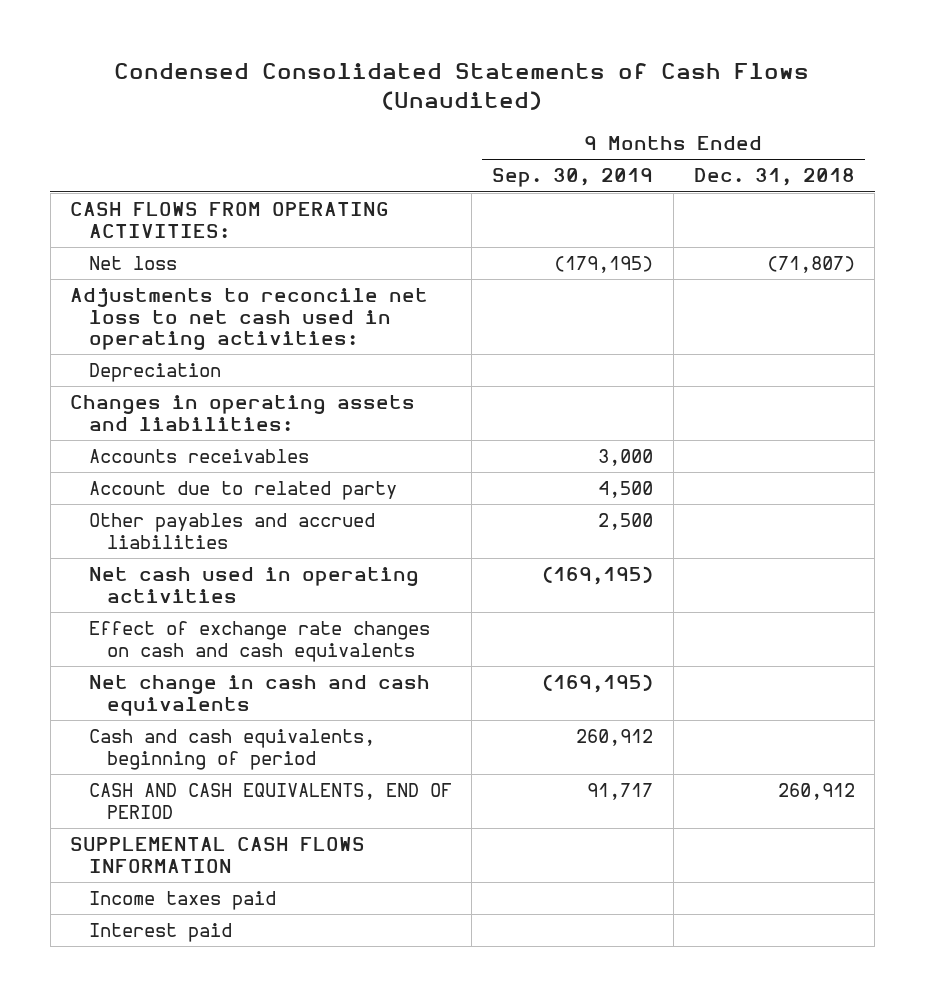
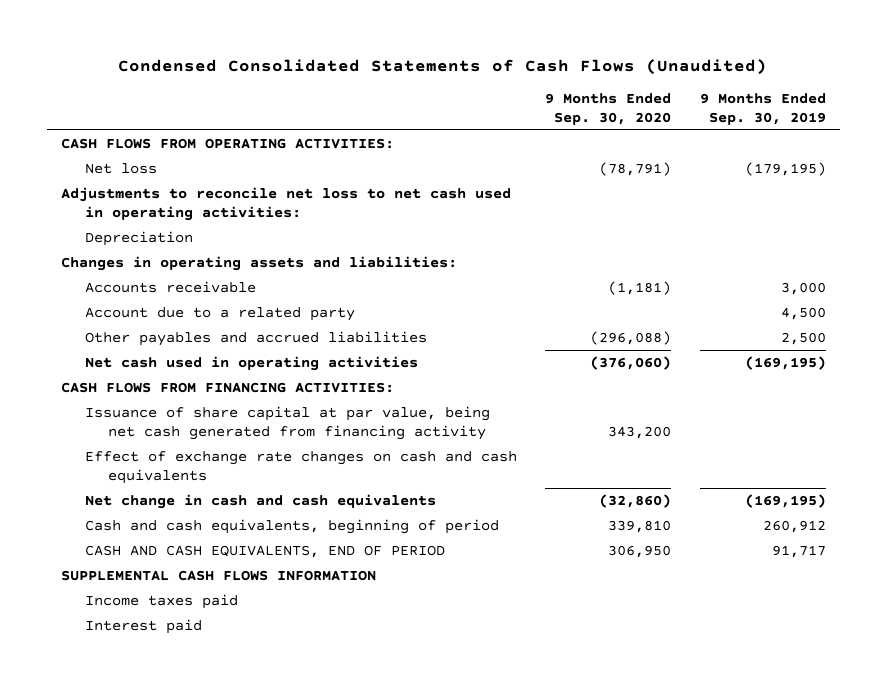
- | 9 Months Ended Sep. 30, 2019 | 9 Months Ended Dec. 31, 2018
+ | 9 Months Ended Sep. 30, 2020 | 9 Months Ended Sep. 30, 2019
- Accounts receivables | 3,000 |
- Account due to related party | 4,500 |
+ Accounts receivable | (1,181) | 3,000
+ Account due to a related party | | 4,500
+ CASH FLOWS FROM FINANCING ACTIVITIES:
+ Issuance of share capital at par value, being net cash generated from financing activity | 343,200 |

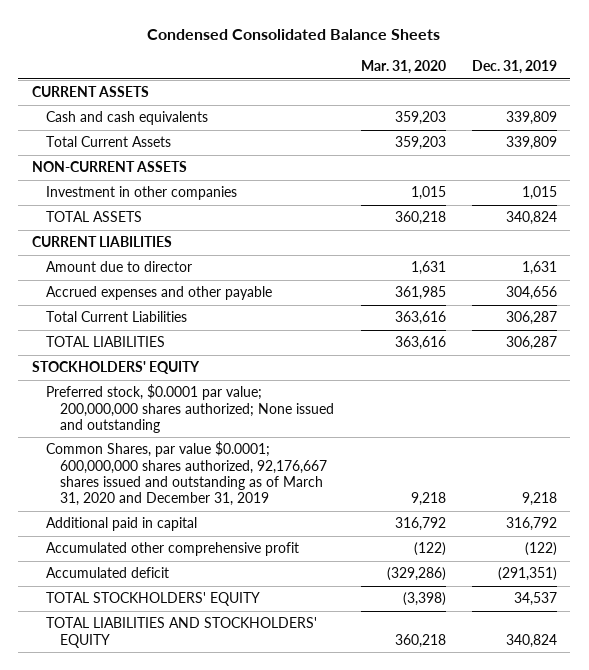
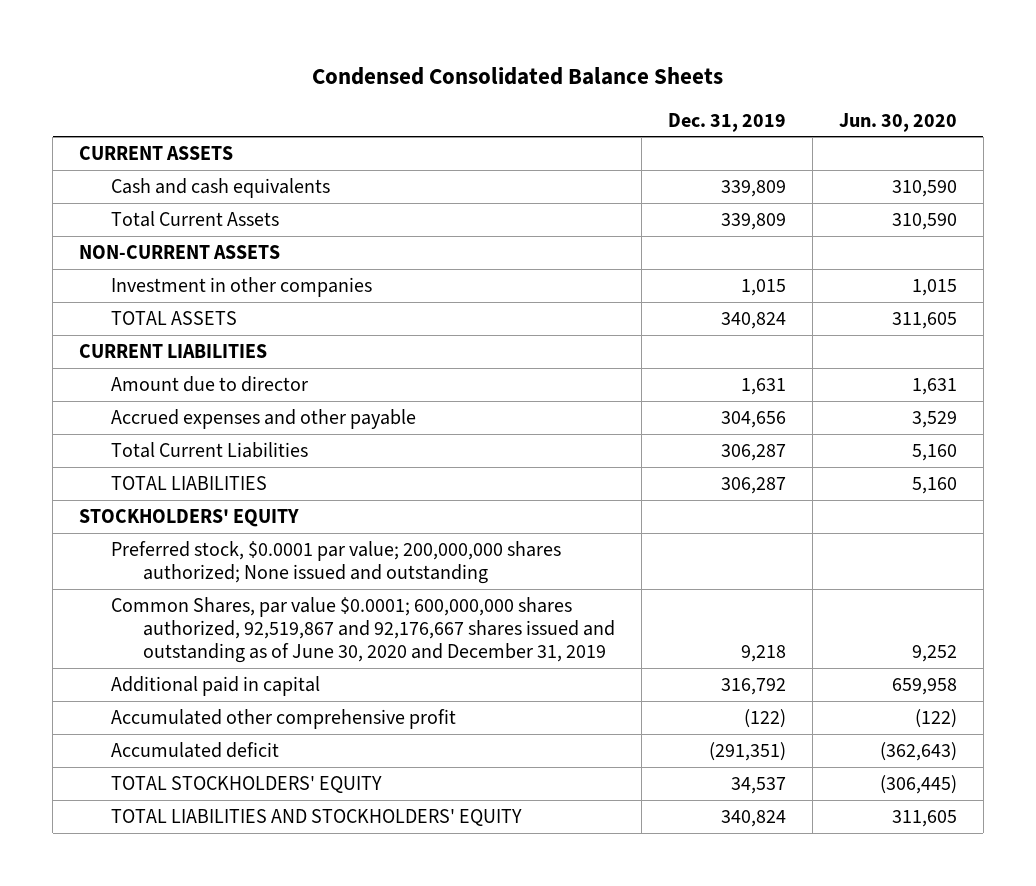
- | Mar. 31, 2020 | Dec. 31, 2019
+ | Dec. 31, 2019 | Jun. 30, 2020
- Common Shares, par value $0.0001; 600,000,000 shares authorized, 92,176,667 shares issued and outstanding as of March 31, 2020 and December 31, 2019 | 9,218 | 9,218
+ Common Shares, par value $0.0001; 600,000,000 shares authorized, 92,519,867 and 92,176,667 shares issued and outstanding as of June 30, 2020 and December 31, 2019 | 9,218 | 9,252

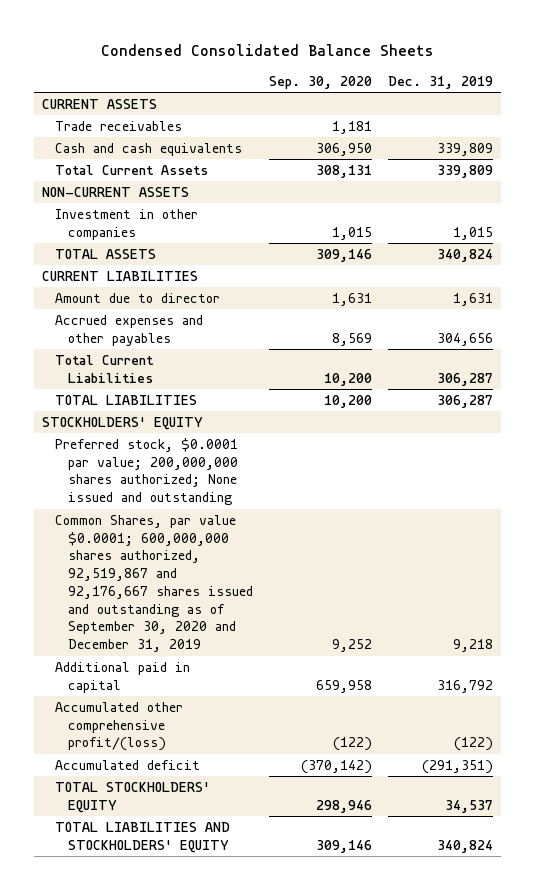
- | Dec. 31, 2019 | Jun. 30, 2020
+ | Sep. 30, 2020 | Dec. 31, 2019
+ Trade receivables | 1,181 |
- Accrued expenses and other payable | 304,656 | 3,529
+ Accrued expenses and other payables | 8,569 | 304,656
- Common Shares, par value $0.0001; 600,000,000 shares authorized, 92,519,867 and 92,176,667 shares issued and outstanding as of June 30, 2020 and December 31, 2019 | 9,218 | 9,252
+ Common Shares, par value $0.0001; 600,000,000 shares authorized, 92,519,867 and 92,176,667 shares issued and outstanding as of September 30, 2020 and December 31, 2019 | 9,252 | 9,218
- Accumulated other comprehensive profit | (122) | (122)
+ Accumulated other comprehensive profit/(loss) | (122) | (122)

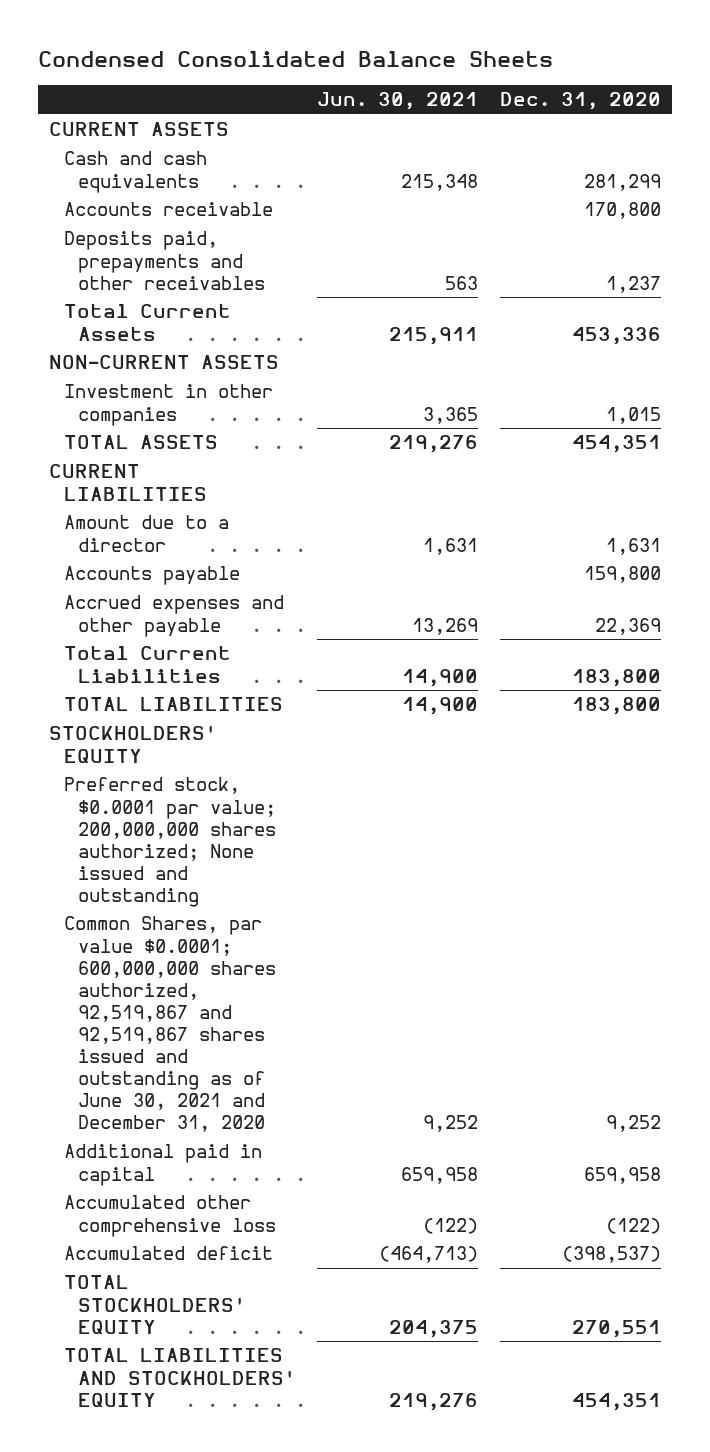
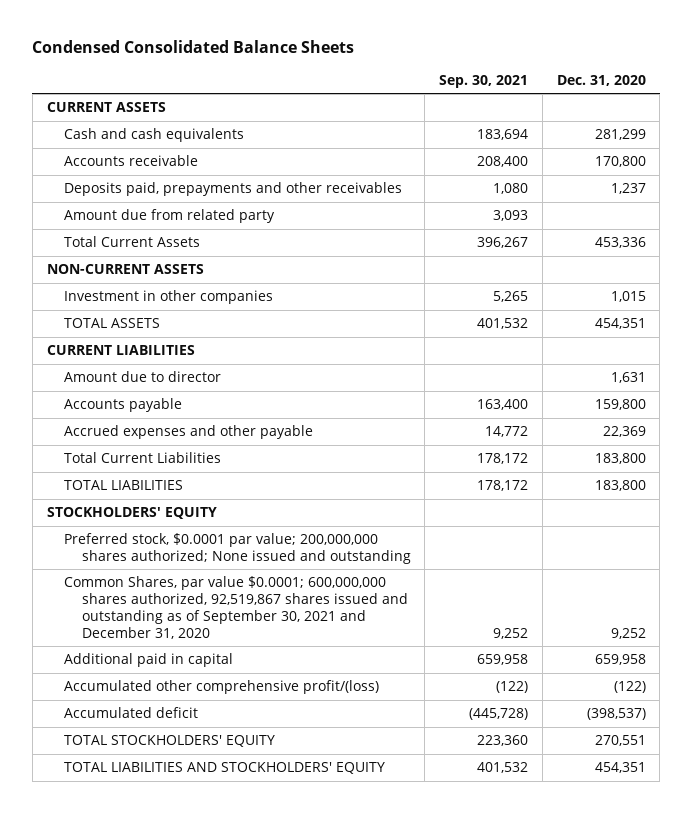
- | Jun. 30, 2021 | Dec. 31, 2020
+ | Sep. 30, 2021 | Dec. 31, 2020
+ Amount due from related party | 3,093 |
- Amount due to a director | 1,631 | 1,631
+ Amount due to director | | 1,631
- Common Shares, par value $0.0001; 600,000,000 shares authorized, 92,519,867 and 92,519,867 shares issued and outstanding as of June 30, 2021 and December 31, 2020 | 9,252 | 9,252
+ Common Shares, par value $0.0001; 600,000,000 shares authorized, 92,519,867 shares issued and outstanding as of September 30, 2021 and December 31, 2020 | 9,252 | 9,252
- Accumulated other comprehensive loss | (122) | (122)
+ Accumulated other comprehensive profit/(loss) | (122) | (122)

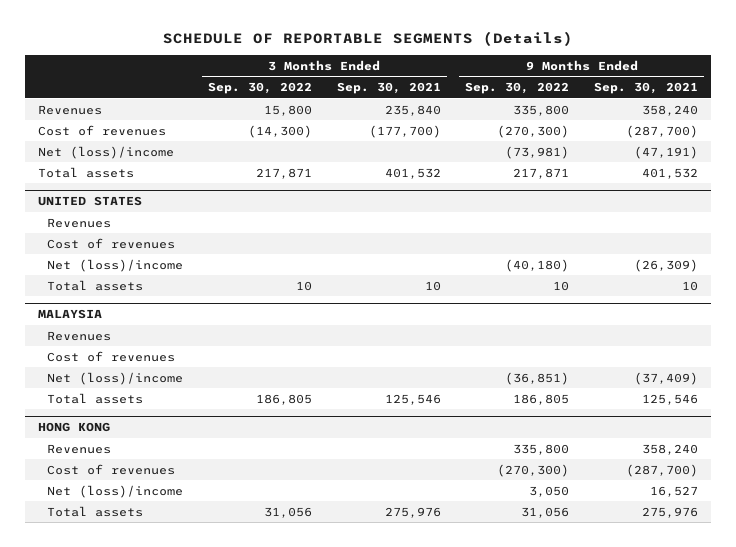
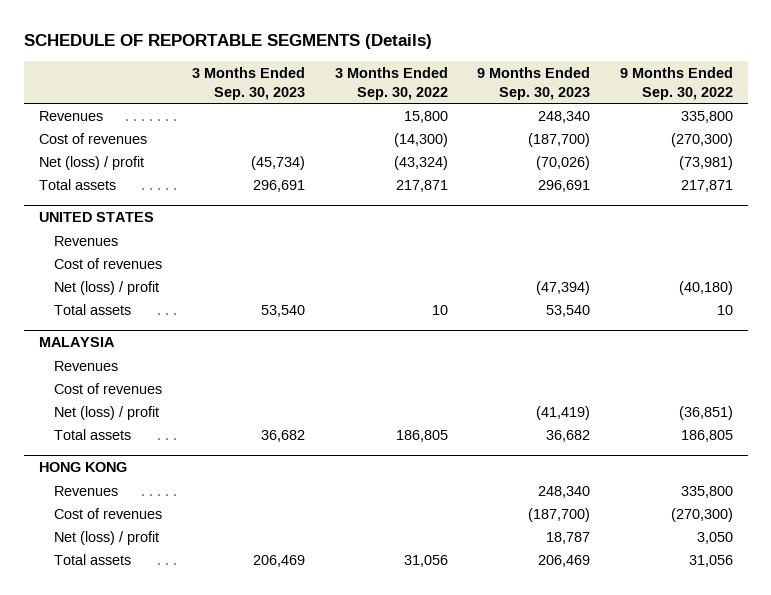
- | 3 Months Ended Sep. 30, 2022 | 3 Months Ended Sep. 30, 2021 | 9 Months Ended Sep. 30, 2022 | 9 Months Ended Sep. 30, 2021
+ | 3 Months Ended Sep. 30, 2023 | 3 Months Ended Sep. 30, 2022 | 9 Months Ended Sep. 30, 2023 | 9 Months Ended Sep. 30, 2022
- Net (loss)/income | | | (73,981) | (47,191)
+ Net (loss) / profit | (45,734) | (43,324) | (70,026) | (73,981)
@ UNITED STATES
- Net (loss)/income | | | (40,180) | (26,309)
+ Net (loss) / profit | | | (47,394) | (40,180)
@ MALAYSIA
- Net (loss)/income | | | (36,851) | (37,409)
+ Net (loss) / profit | | | (41,419) | (36,851)
@ HONG KONG
- Net (loss)/income | | | 3,050 | 16,527
+ Net (loss) / profit | | | 18,787 | 3,050

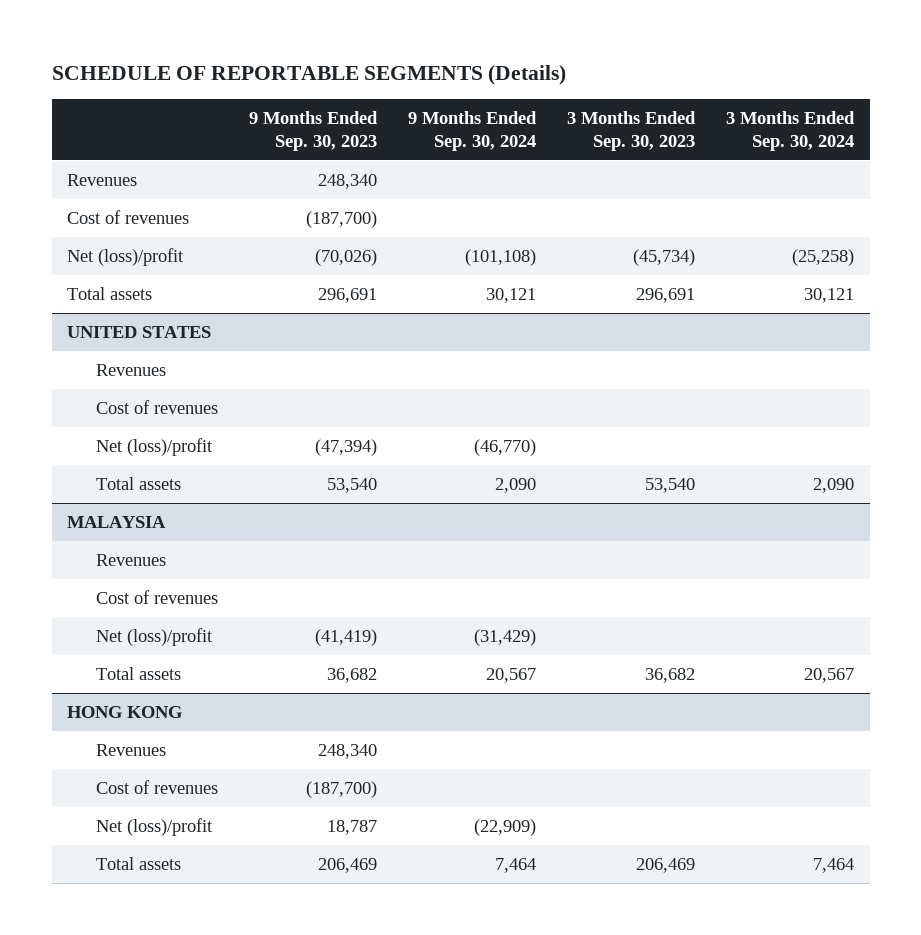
- | 3 Months Ended Sep. 30, 2023 | 3 Months Ended Sep. 30, 2022 | 9 Months Ended Sep. 30, 2023 | 9 Months Ended Sep. 30, 2022
+ | 9 Months Ended Sep. 30, 2023 | 9 Months Ended Sep. 30, 2024 | 3 Months Ended Sep. 30, 2023 | 3 Months Ended Sep. 30, 2024
- Net (loss) / profit | (45,734) | (43,324) | (70,026) | (73,981)
+ Net (loss)/profit | (70,026) | (101,108) | (45,734) | (25,258)
@ UNITED STATES
- Net (loss) / profit | | | (47,394) | (40,180)
+ Net (loss)/profit | (47,394) | (46,770) | |
@ MALAYSIA
- Net (loss) / profit | | | (41,419) | (36,851)
+ Net (loss)/profit | (41,419) | (31,429) | |
@ HONG KONG
- Net (loss) / profit | | | 18,787 | 3,050
+ Net (loss)/profit | 18,787 | (22,909) | |

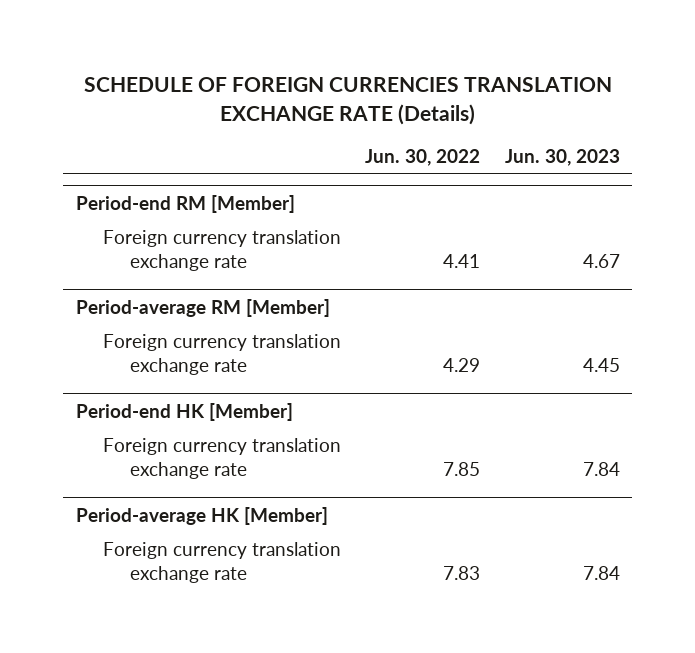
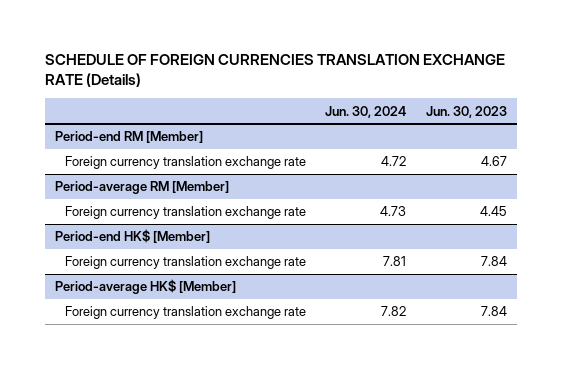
- | Jun. 30, 2022 | Jun. 30, 2023
+ | Jun. 30, 2024 | Jun. 30, 2023
- Period-end HK [Member]
+ Period-end HK$ [Member]
- Period-average HK [Member]
+ Period-average HK$ [Member]

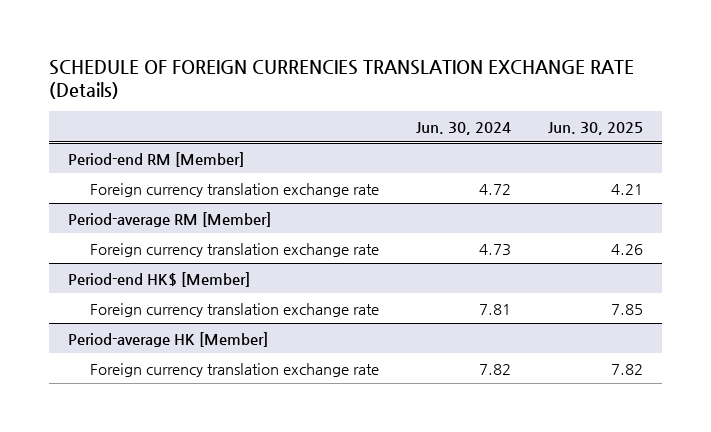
- | Jun. 30, 2024 | Jun. 30, 2023
+ | Jun. 30, 2024 | Jun. 30, 2025
- Period-average HK$ [Member]
+ Period-average HK [Member]

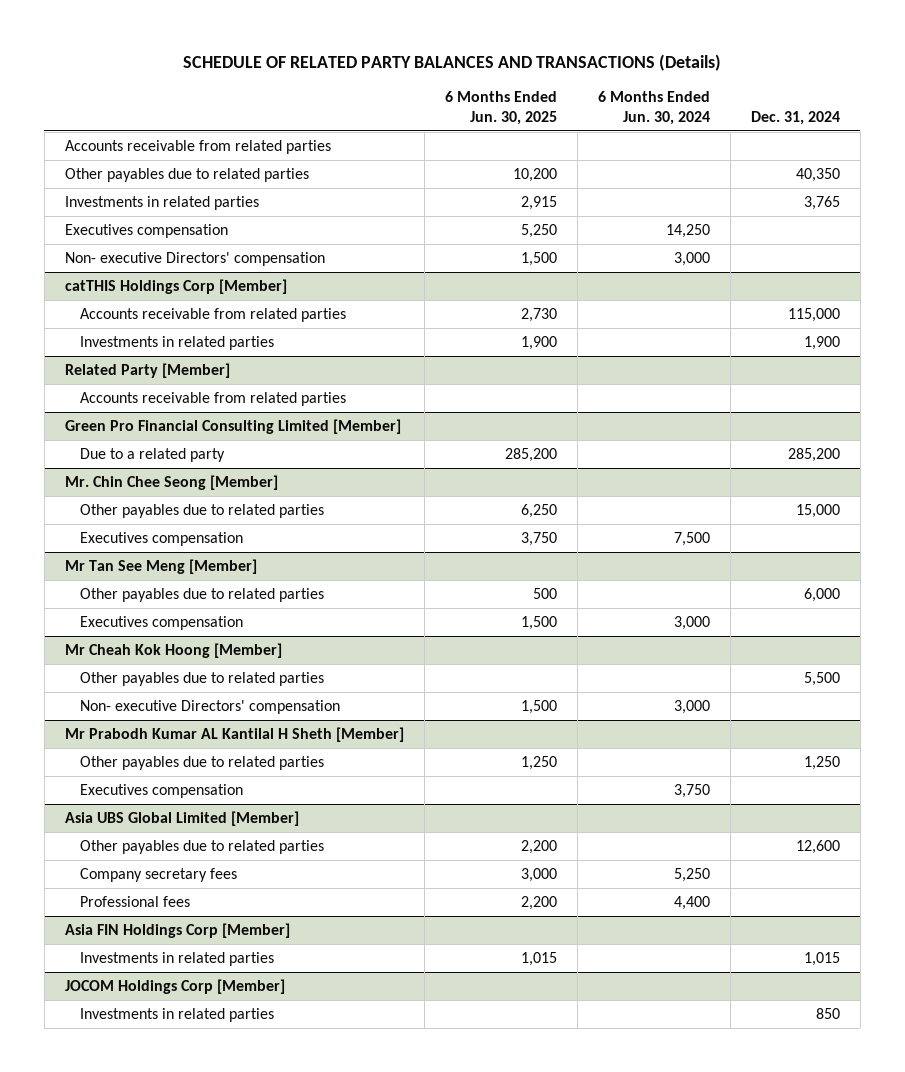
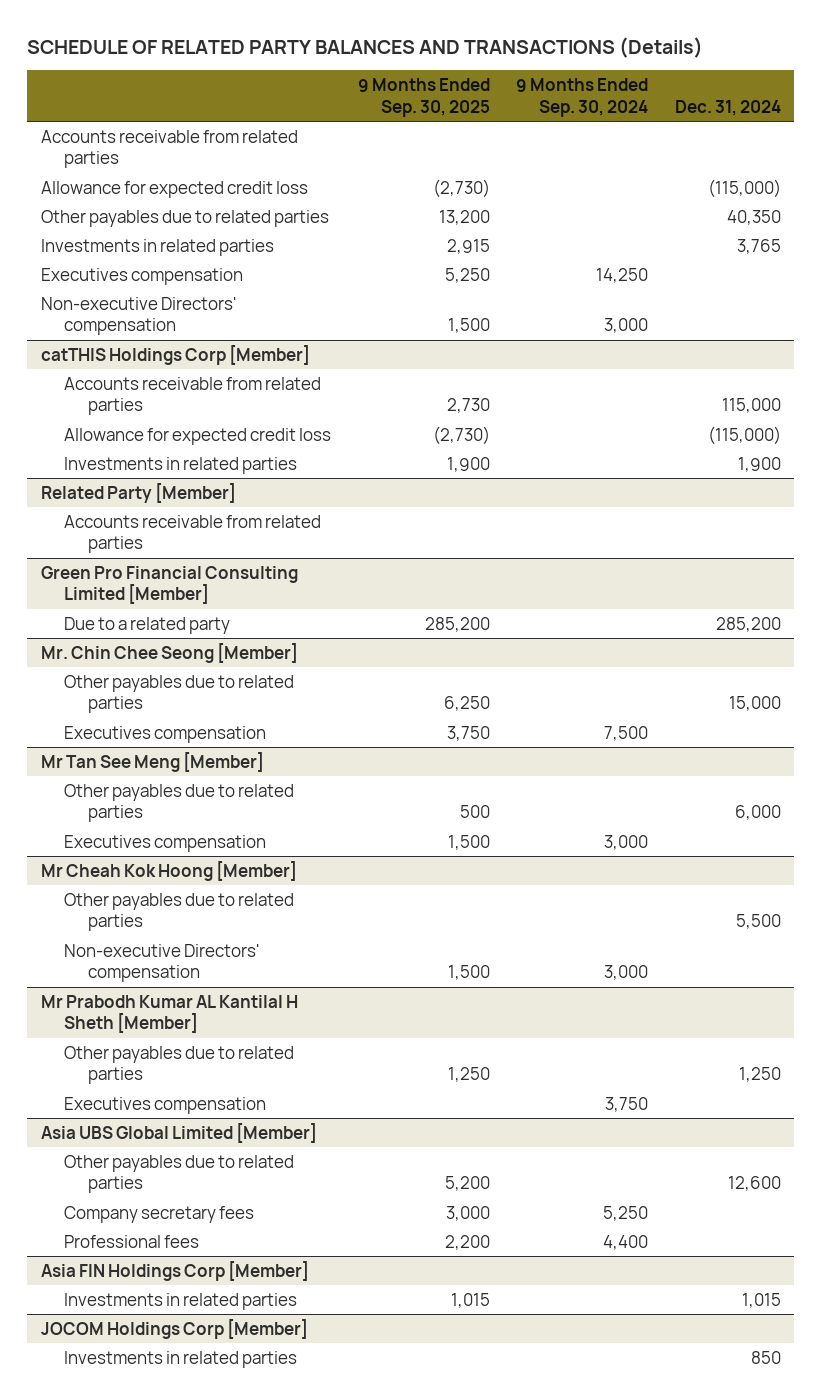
- | 6 Months Ended Jun. 30, 2025 | 6 Months Ended Jun. 30, 2024 | Dec. 31, 2024
+ | 9 Months Ended Sep. 30, 2025 | 9 Months Ended Sep. 30, 2024 | Dec. 31, 2024
+ Allowance for expected credit loss | (2,730) | | (115,000)
- Non- executive Directors' compensation | 1,500 | 3,000 |
+ Non-executive Directors' compensation | 1,500 | 3,000 |
@ catTHIS Holdings Corp [Member]
+ Allowance for expected credit loss | (2,730) | | (115,000)
@ Mr Cheah Kok Hoong [Member]
- Non- executive Directors' compensation | 1,500 | 3,000 |
+ Non-executive Directors' compensation | 1,500 | 3,000 |

